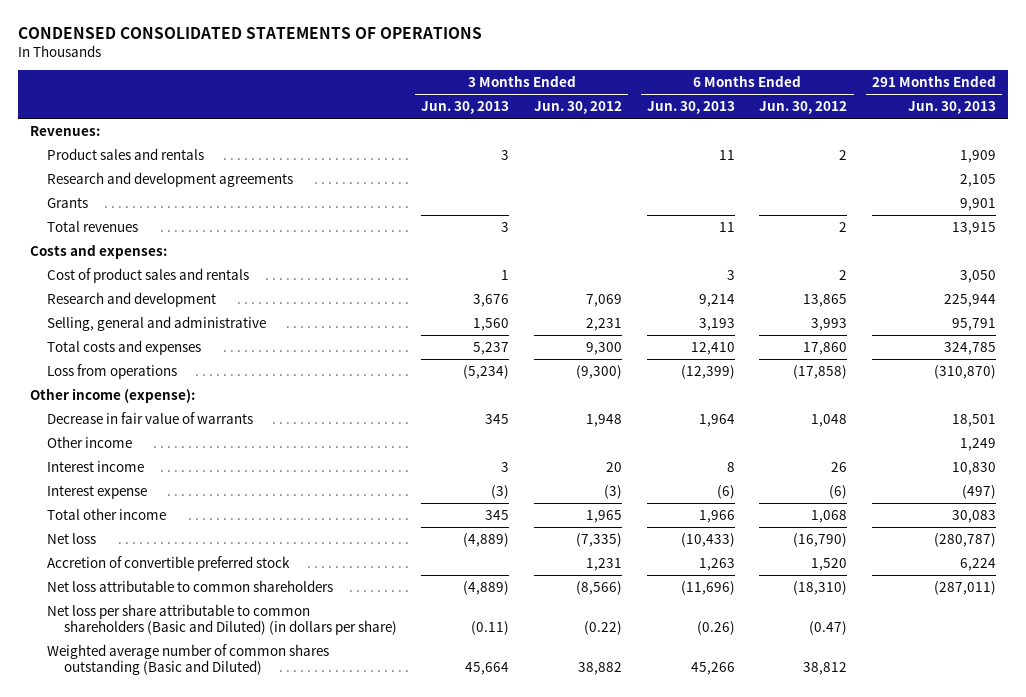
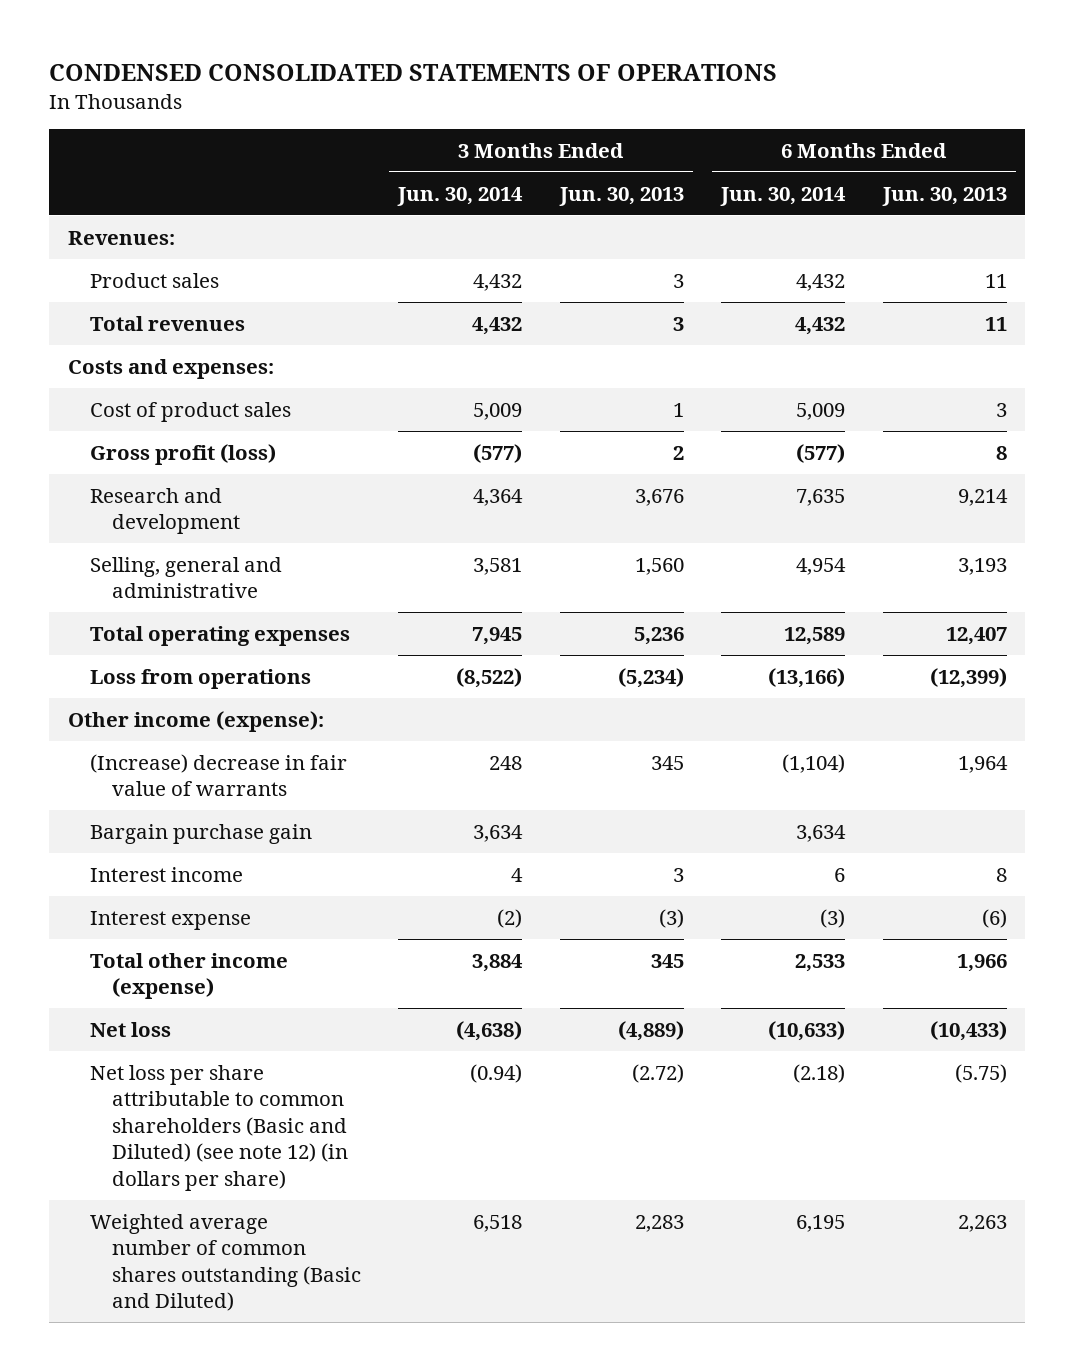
- | 3 Months Ended Jun. 30, 2013 | 3 Months Ended Jun. 30, 2012 | 6 Months Ended Jun. 30, 2013 | 6 Months Ended Jun. 30, 2012 | 291 Months Ended Jun. 30, 2013
+ | 3 Months Ended Jun. 30, 2014 | 3 Months Ended Jun. 30, 2013 | 6 Months Ended Jun. 30, 2014 | 6 Months Ended Jun. 30, 2013
- Product sales and rentals | 3 | | 11 | 2 | 1,909
- Research and development agreements | | | | | 2,105
- Grants | | | | | 9,901
+ Product sales | 4,432 | 3 | 4,432 | 11
- Cost of product sales and rentals | 1 | | 3 | 2 | 3,050
+ Cost of product sales | 5,009 | 1 | 5,009 | 3
+ Gross profit (loss) | (577) | 2 | (577) | 8
- Total costs and expenses | 5,237 | 9,300 | 12,410 | 17,860 | 324,785
+ Total operating expenses | 7,945 | 5,236 | 12,589 | 12,407
- Decrease in fair value of warrants | 345 | 1,948 | 1,964 | 1,048 | 18,501
- Other income | | | | | 1,249
+ (Increase) decrease in fair value of warrants | 248 | 345 | (1,104) | 1,964
+ Bargain purchase gain | 3,634 | | 3,634 |
- Total other income | 345 | 1,965 | 1,966 | 1,068 | 30,083
+ Total other income (expense) | 3,884 | 345 | 2,533 | 1,966
- Accretion of convertible preferred stock | | 1,231 | 1,263 | 1,520 | 6,224
- Net loss attributable to common shareholders | (4,889) | (8,566) | (11,696) | (18,310) | (287,011)
- Net loss per share attributable to common shareholders (Basic and Diluted) (in dollars per share) | (0.11) | (0.22) | (0.26) | (0.47) |
- Weighted average number of common shares outstanding (Basic and Diluted) | 45,664 | 38,882 | 45,266 | 38,812 |
+ Net loss per share attributable to common shareholders (Basic and Diluted) (see note 12) (in dollars per share) | (0.94) | (2.72) | (2.18) | (5.75)
+ Weighted average number of common shares outstanding (Basic and Diluted) | 6,518 | 2,283 | 6,195 | 2,263

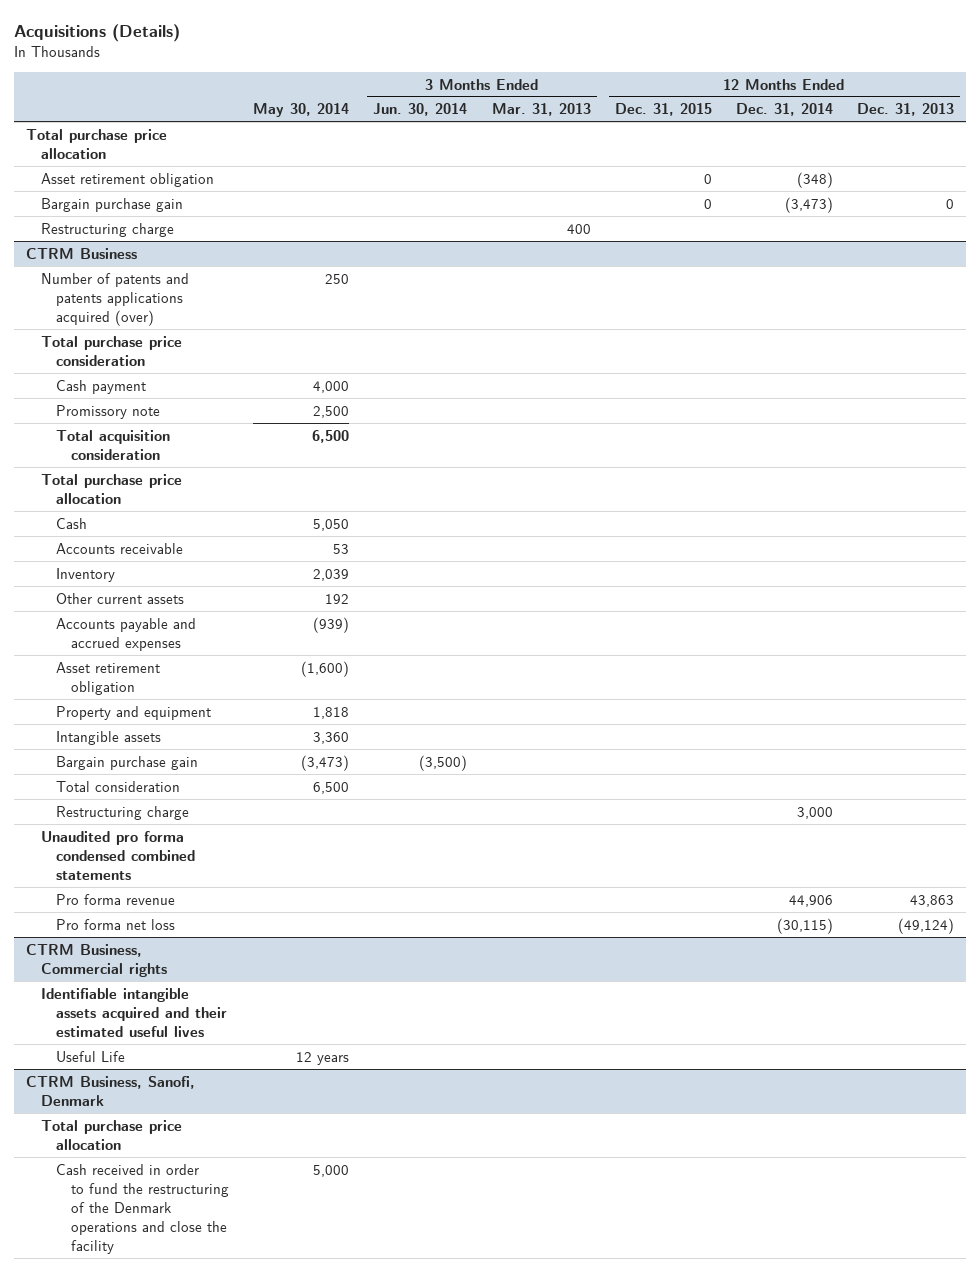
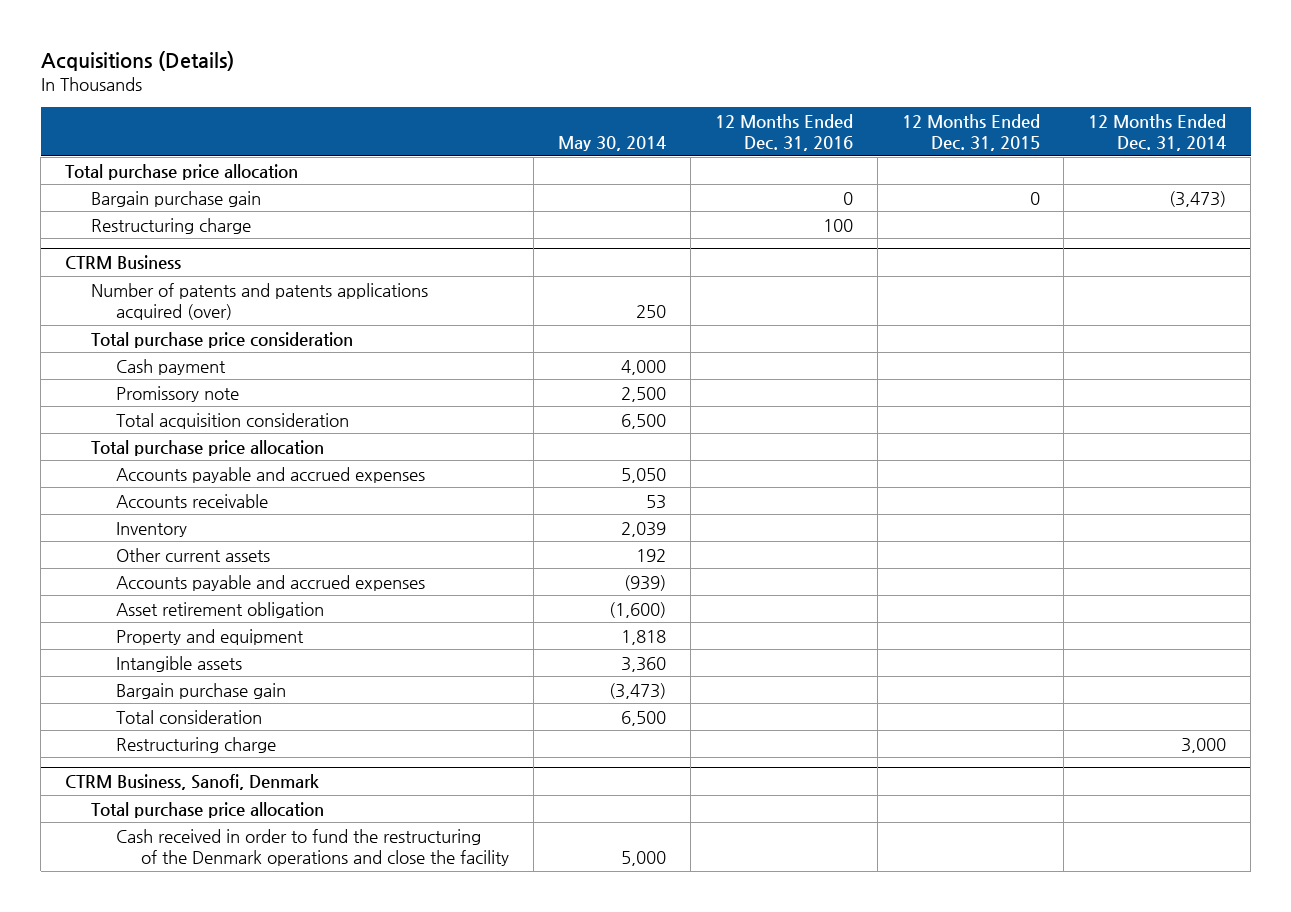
- | May 30, 2014 | 3 Months Ended Jun. 30, 2014 | 3 Months Ended Mar. 31, 2013 | 12 Months Ended Dec. 31, 2015 | 12 Months Ended Dec. 31, 2014 | 12 Months Ended Dec. 31, 2013
+ | May 30, 2014 | 12 Months Ended Dec. 31, 2016 | 12 Months Ended Dec. 31, 2015 | 12 Months Ended Dec. 31, 2014
- Asset retirement obligation | | | | 0 | (348) |
@ CTRM Business
- Cash | 5,050 | | | | |
+ Accounts payable and accrued expenses | 5,050 | | |
- Unaudited pro forma condensed combined statements
- Pro forma revenue | | | | | 44,906 | 43,863
- Pro forma net loss | | | | | (30,115) | (49,124)
- CTRM Business, Commercial rights
- Identifiable intangible assets acquired and their estimated useful lives
- Useful Life | 12 years | | | | |

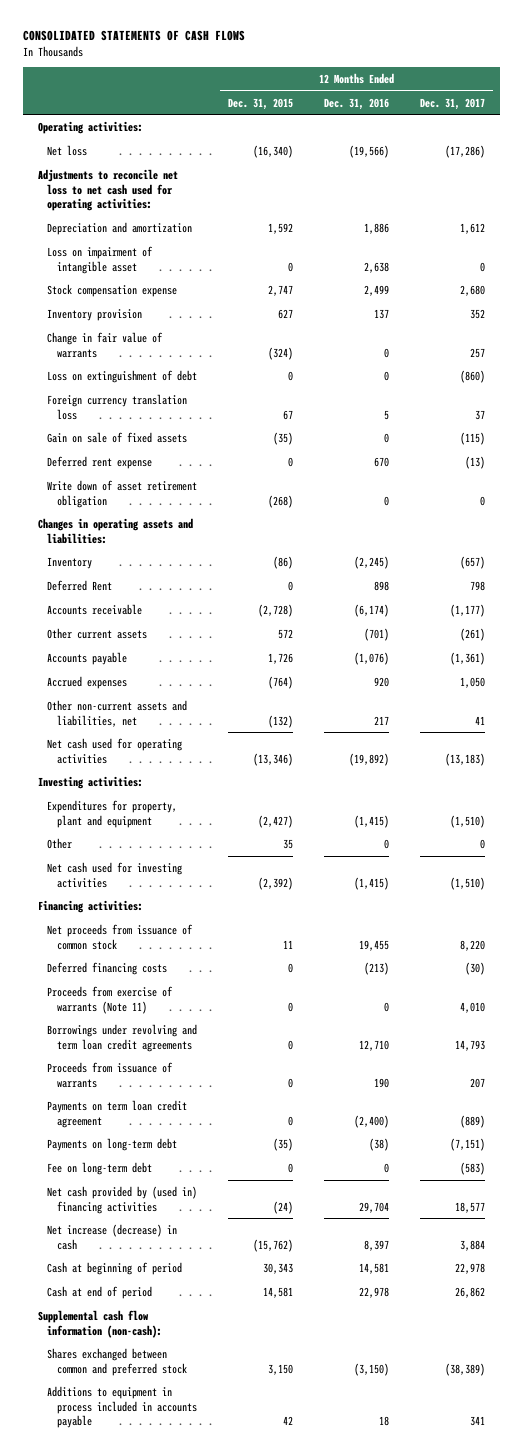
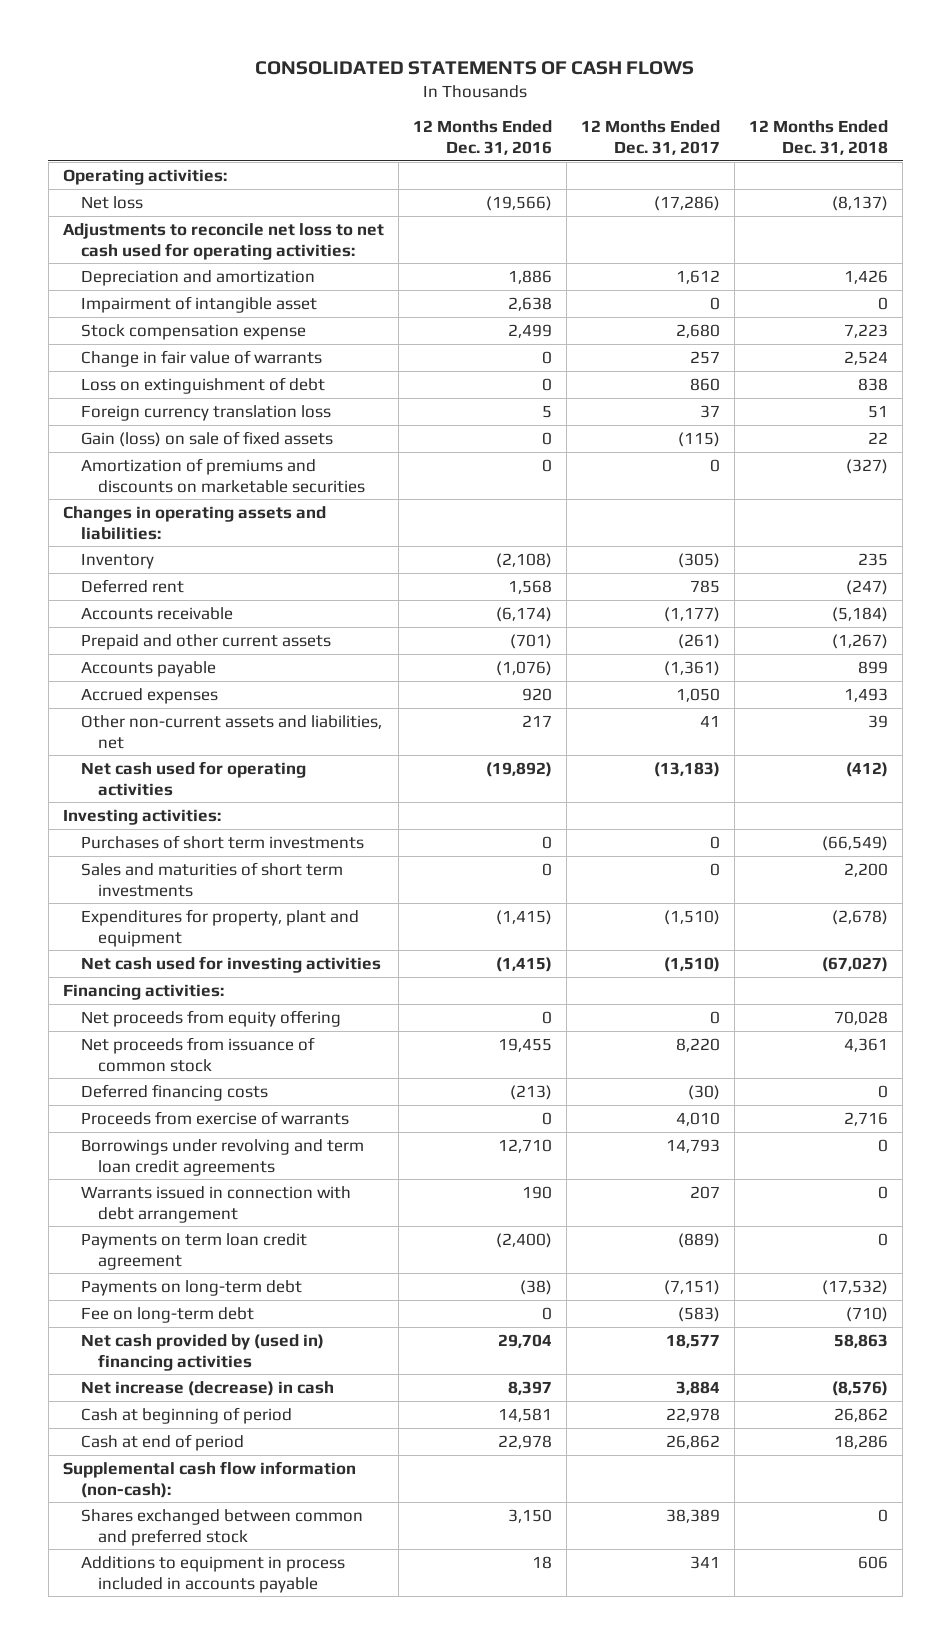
- | 12 Months Ended Dec. 31, 2015 | 12 Months Ended Dec. 31, 2016 | 12 Months Ended Dec. 31, 2017
+ | 12 Months Ended Dec. 31, 2016 | 12 Months Ended Dec. 31, 2017 | 12 Months Ended Dec. 31, 2018
- Loss on impairment of intangible asset | 0 | 2,638 | 0
+ Impairment of intangible asset | 2,638 | 0 | 0
- Inventory provision | 627 | 137 | 352
- Loss on extinguishment of debt | 0 | 0 | (860)
+ Loss on extinguishment of debt | 0 | 860 | 838
- Gain on sale of fixed assets | (35) | 0 | (115)
- Deferred rent expense | 0 | 670 | (13)
- Write down of asset retirement obligation | (268) | 0 | 0
+ Gain (loss) on sale of fixed assets | 0 | (115) | 22
+ Amortization of premiums and discounts on marketable securities | 0 | 0 | (327)
- Inventory | (86) | (2,245) | (657)
- Deferred Rent | 0 | 898 | 798
+ Inventory | (2,108) | (305) | 235
+ Deferred rent | 1,568 | 785 | (247)
- Other current assets | 572 | (701) | (261)
+ Prepaid and other current assets | (701) | (261) | (1,267)
+ Purchases of short term investments | 0 | 0 | (66,549)
+ Sales and maturities of short term investments | 0 | 0 | 2,200
- Other | 35 | 0 | 0
+ Net proceeds from equity offering | 0 | 0 | 70,028
- Proceeds from exercise of warrants (Note 11) | 0 | 0 | 4,010
+ Proceeds from exercise of warrants | 0 | 4,010 | 2,716
- Proceeds from issuance of warrants | 0 | 190 | 207
+ Warrants issued in connection with debt arrangement | 190 | 207 | 0
- Shares exchanged between common and preferred stock | 3,150 | (3,150) | (38,389)
+ Shares exchanged between common and preferred stock | 3,150 | 38,389 | 0

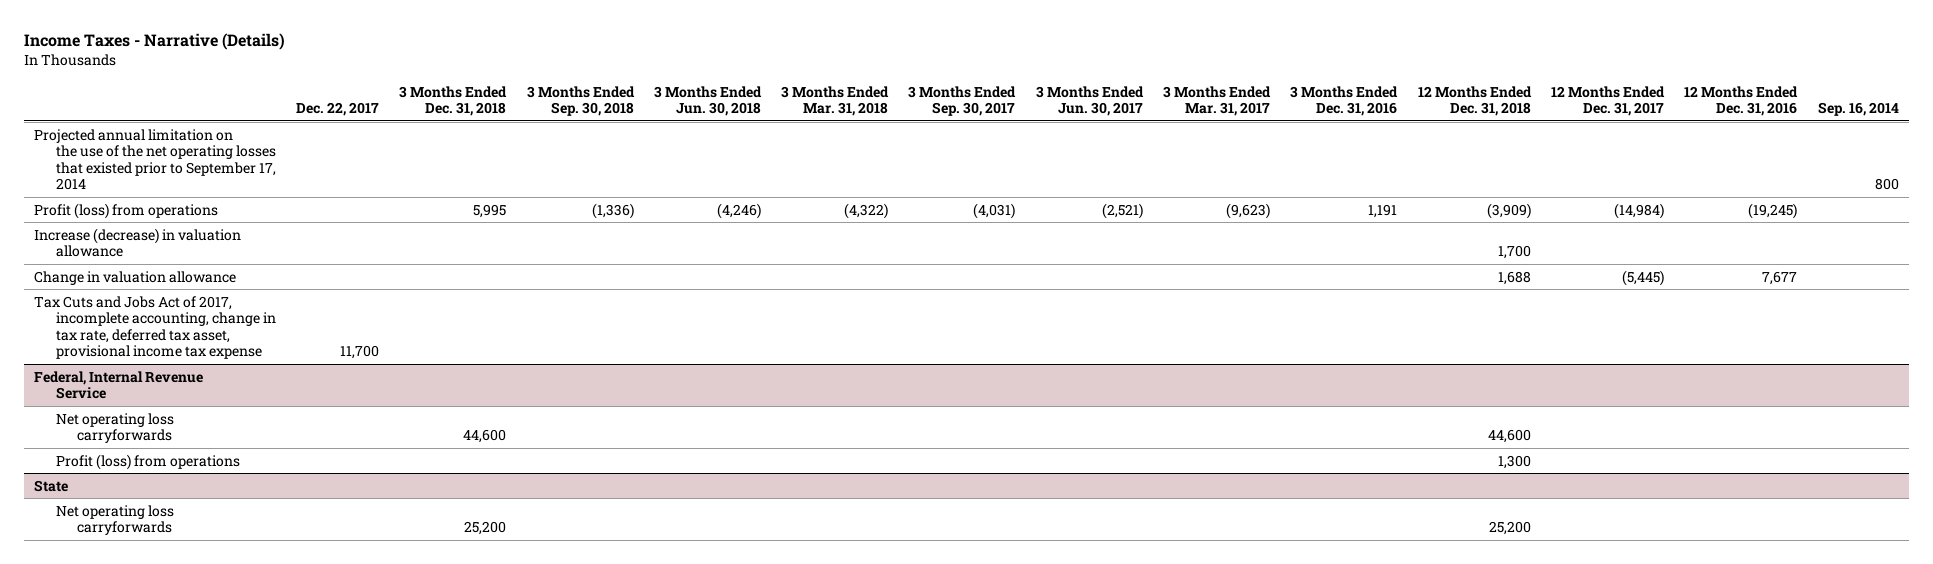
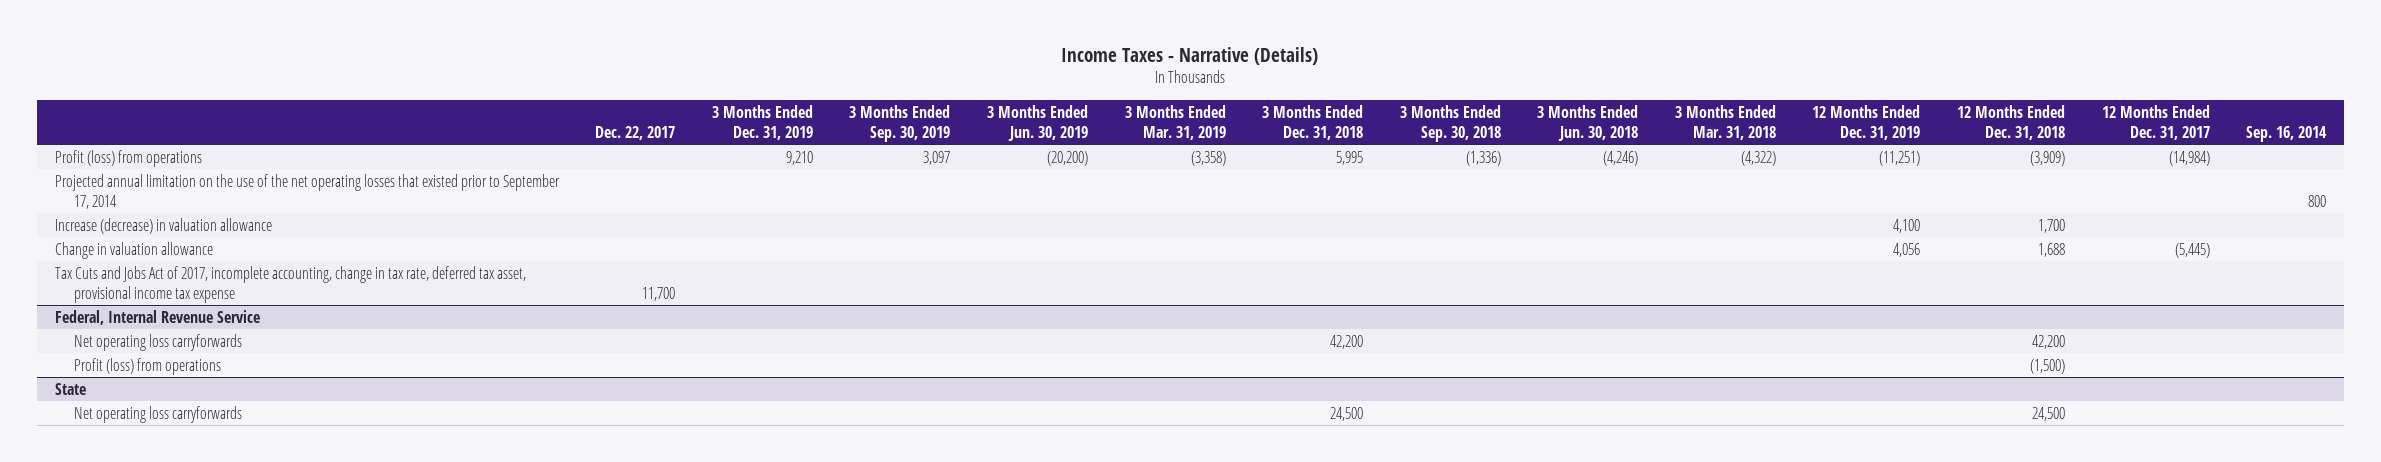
- | Dec. 22, 2017 | 3 Months Ended Dec. 31, 2018 | 3 Months Ended Sep. 30, 2018 | 3 Months Ended Jun. 30, 2018 | 3 Months Ended Mar. 31, 2018 | 3 Months Ended Sep. 30, 2017 | 3 Months Ended Jun. 30, 2017 | 3 Months Ended Mar. 31, 2017 | 3 Months Ended Dec. 31, 2016 | 12 Months Ended Dec. 31, 2018 | 12 Months Ended Dec. 31, 2017 | 12 Months Ended Dec. 31, 2016 | Sep. 16, 2014
+ | Dec. 22, 2017 | 3 Months Ended Dec. 31, 2019 | 3 Months Ended Sep. 30, 2019 | 3 Months Ended Jun. 30, 2019 | 3 Months Ended Mar. 31, 2019 | 3 Months Ended Dec. 31, 2018 | 3 Months Ended Sep. 30, 2018 | 3 Months Ended Jun. 30, 2018 | 3 Months Ended Mar. 31, 2018 | 12 Months Ended Dec. 31, 2019 | 12 Months Ended Dec. 31, 2018 | 12 Months Ended Dec. 31, 2017 | Sep. 16, 2014
moved down: Projected annual limitation on the use of the net operating losses that existed prior to September 17, 2014 | | | | | | | | | | | | | 800
@ Federal, Internal Revenue Service
- Net operating loss carryforwards | | 44,600 | | | | | | | | 44,600 | | |
- Profit (loss) from operations | | | | | | | | | | 1,300 | | |
+ Net operating loss carryforwards | | | | | | 42,200 | | | | | 42,200 | |
+ Profit (loss) from operations | | | | | | | | | | | (1,500) | |
@ State
- Net operating loss carryforwards | | 25,200 | | | | | | | | 25,200 | | |
+ Net operating loss carryforwards | | | | | | 24,500 | | | | | 24,500 | |

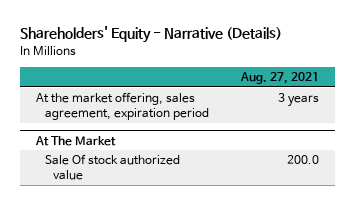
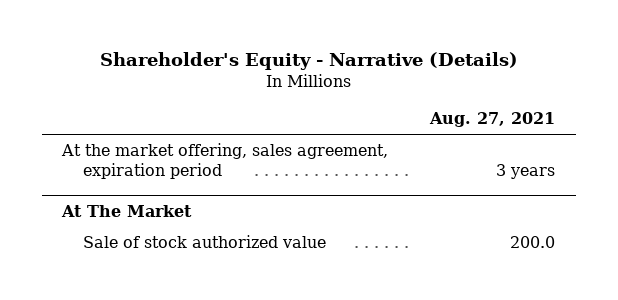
- Shareholders' Equity - Narrative (Details)
+ Shareholder's Equity - Narrative (Details)
@ At The Market
- Sale Of stock authorized value | 200.0
+ Sale of stock authorized value | 200.0

